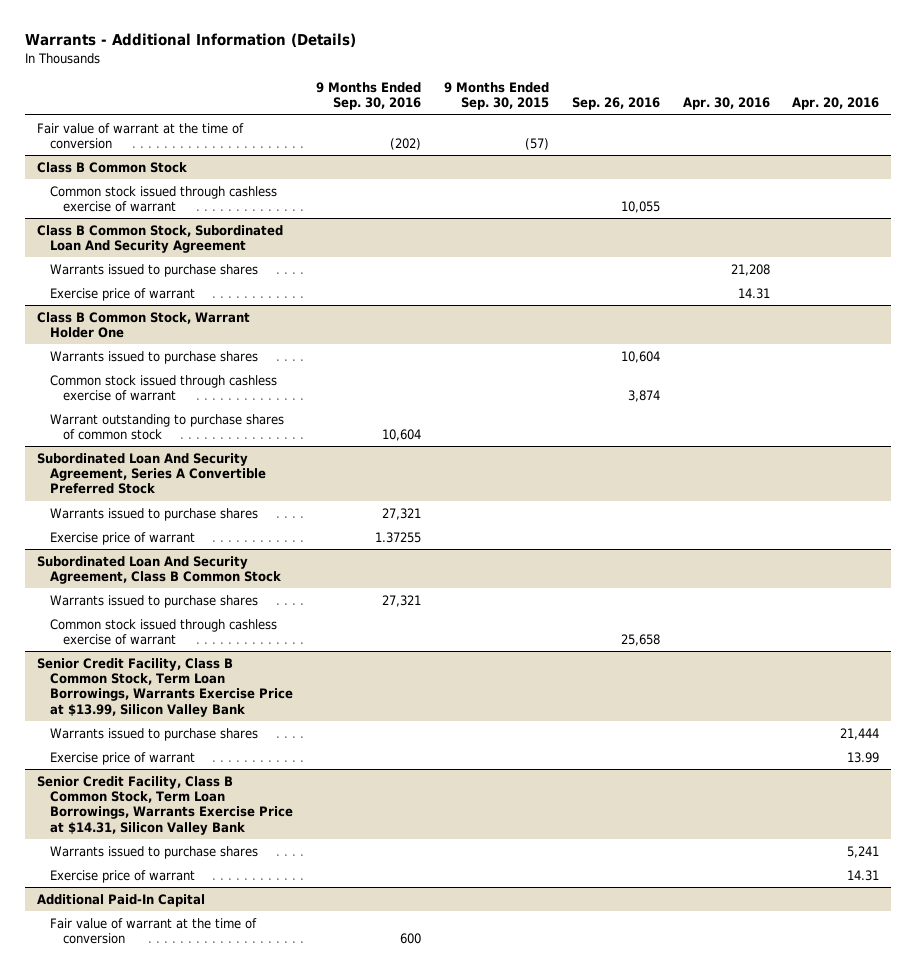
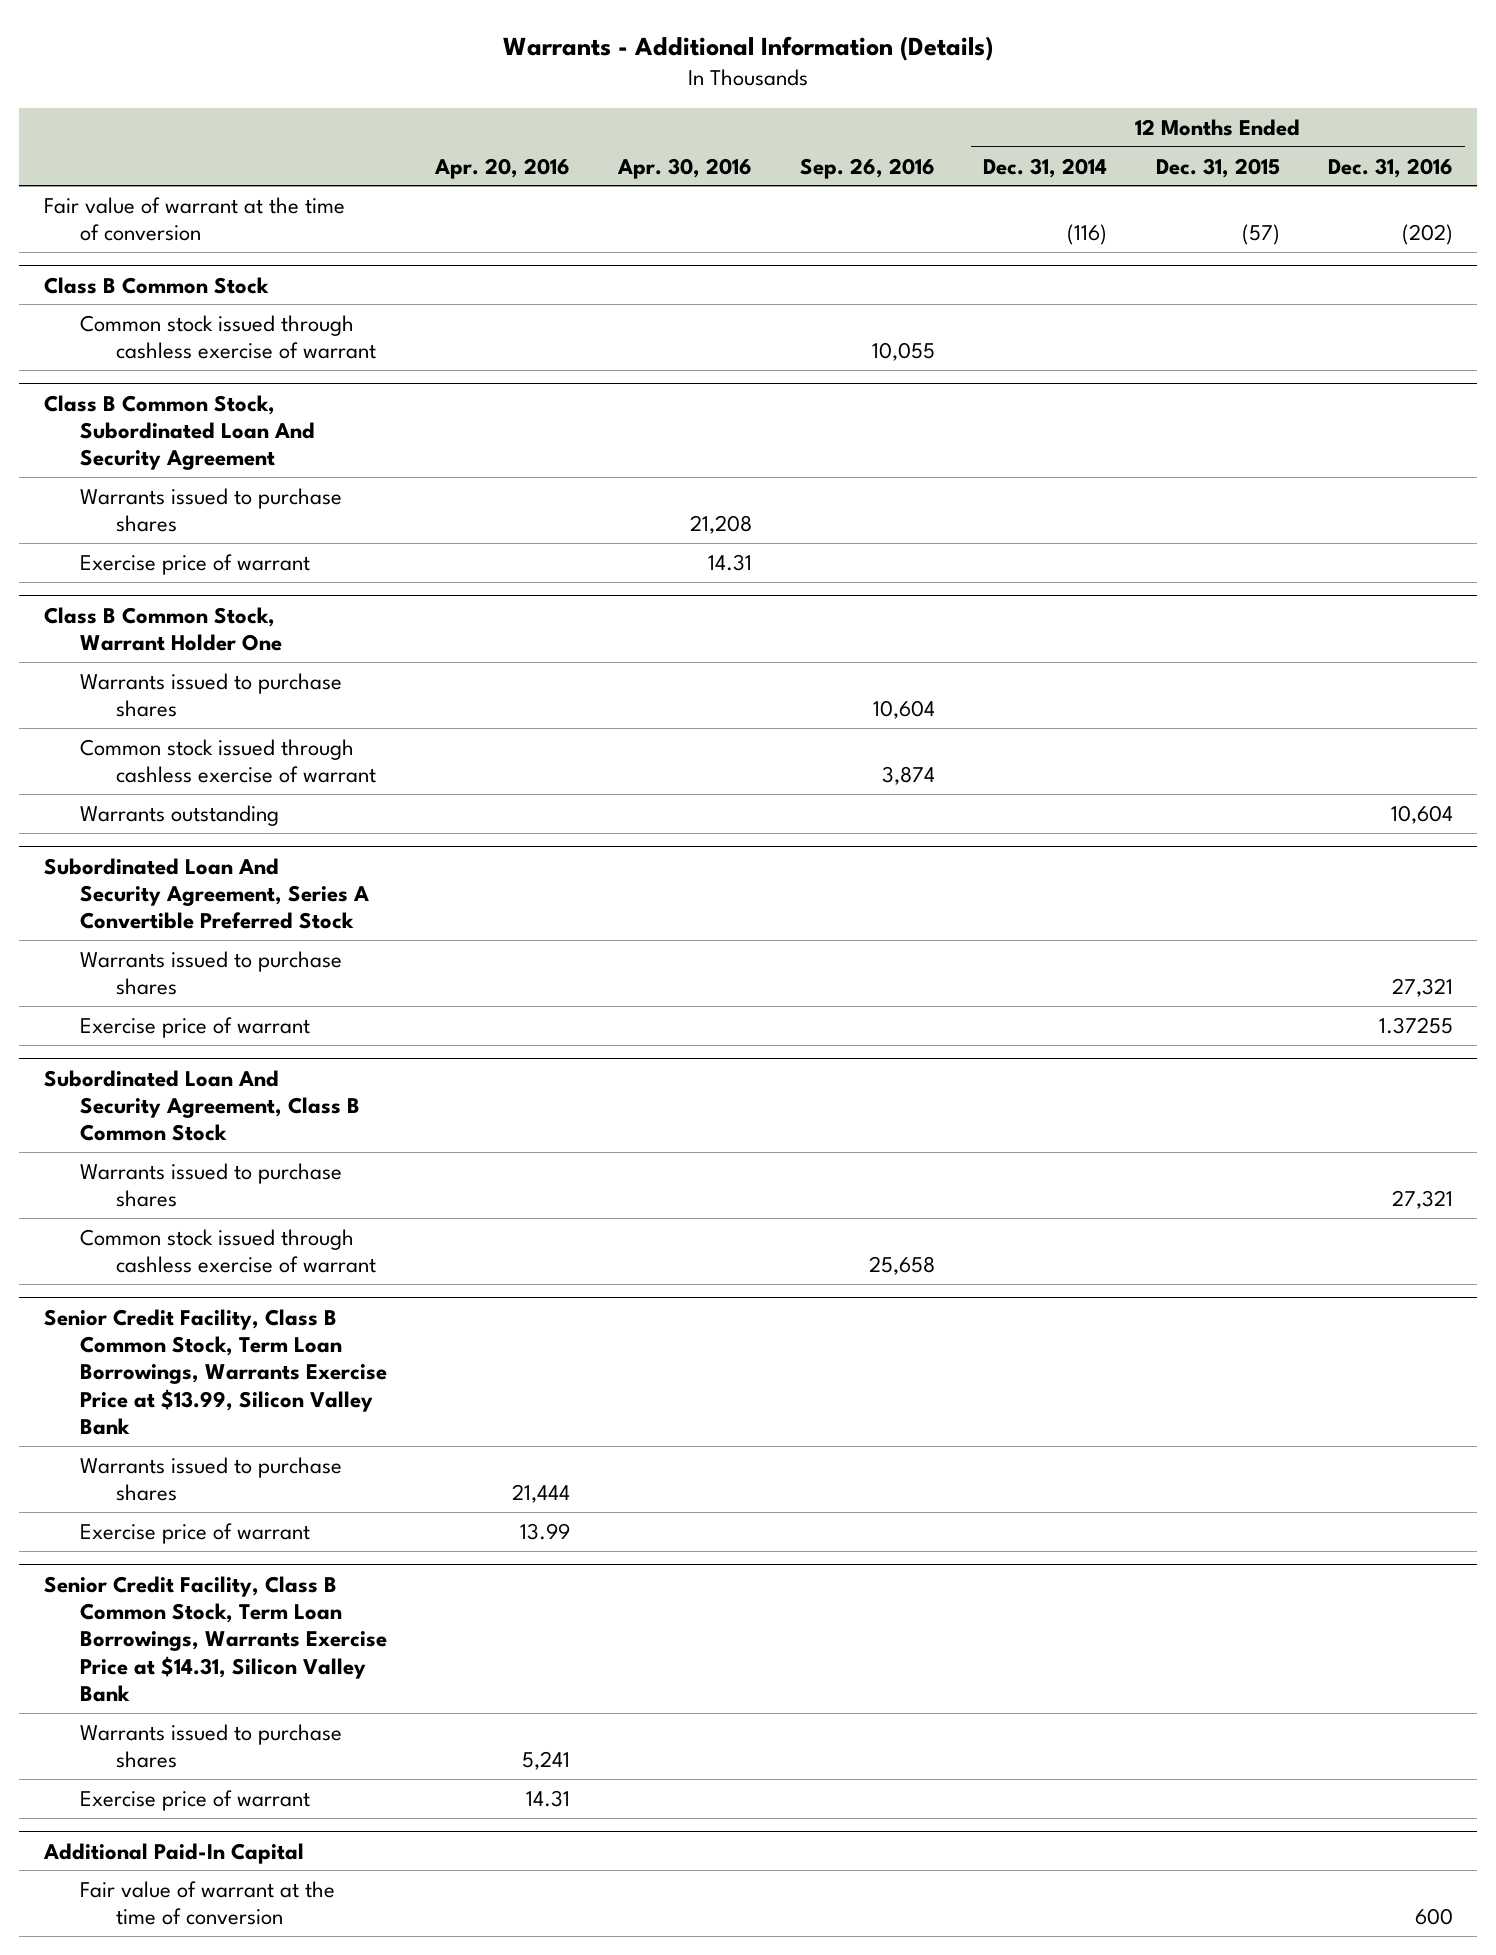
- | 9 Months Ended Sep. 30, 2016 | 9 Months Ended Sep. 30, 2015 | Sep. 26, 2016 | Apr. 30, 2016 | Apr. 20, 2016
+ | Apr. 20, 2016 | Apr. 30, 2016 | Sep. 26, 2016 | 12 Months Ended Dec. 31, 2014 | 12 Months Ended Dec. 31, 2015 | 12 Months Ended Dec. 31, 2016
@ Class B Common Stock, Warrant Holder One
- Warrant outstanding to purchase shares of common stock | 10,604 | | | |
+ Warrants outstanding | | | | | | 10,604

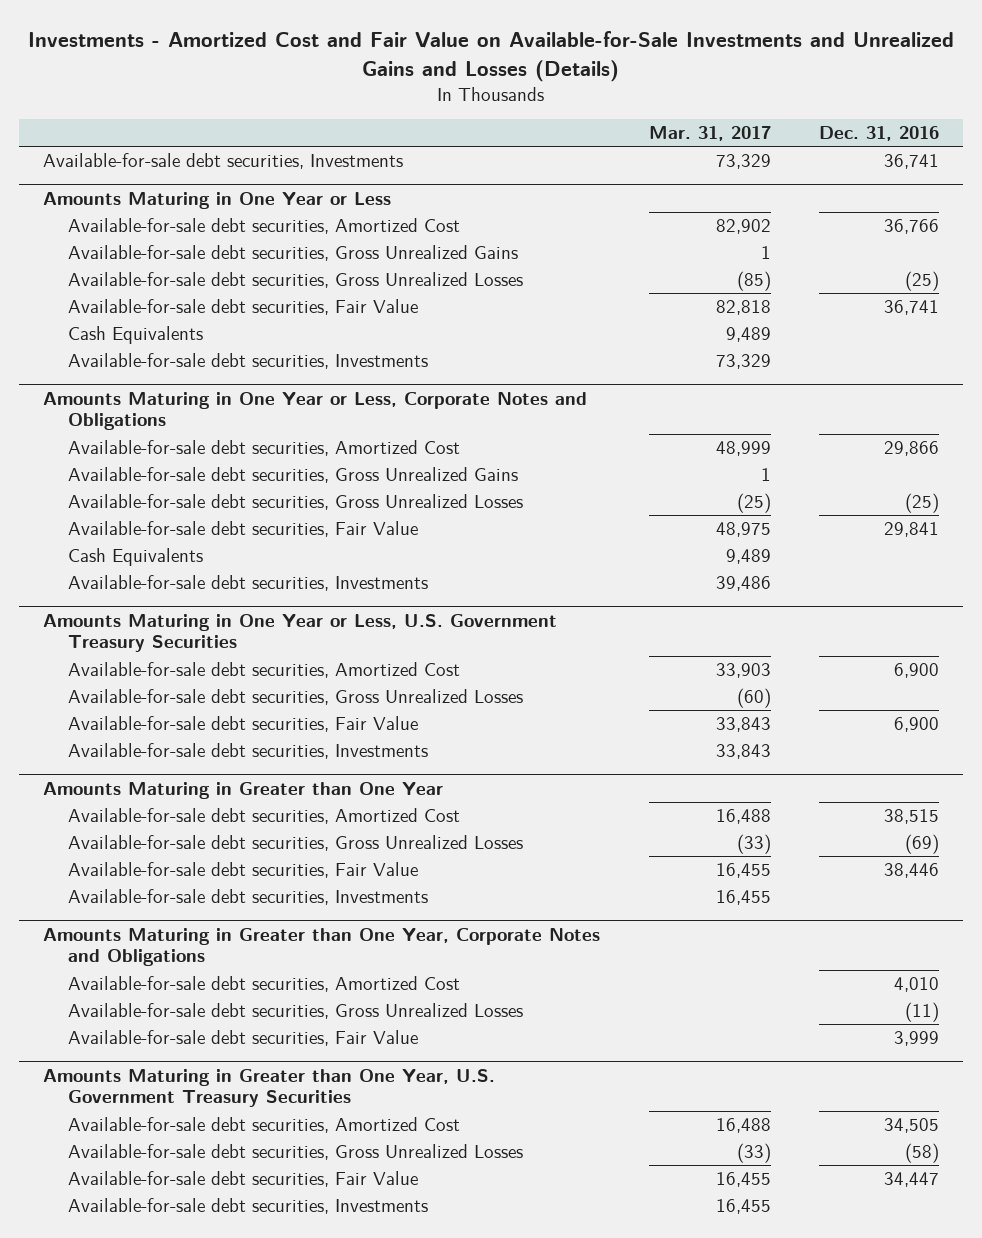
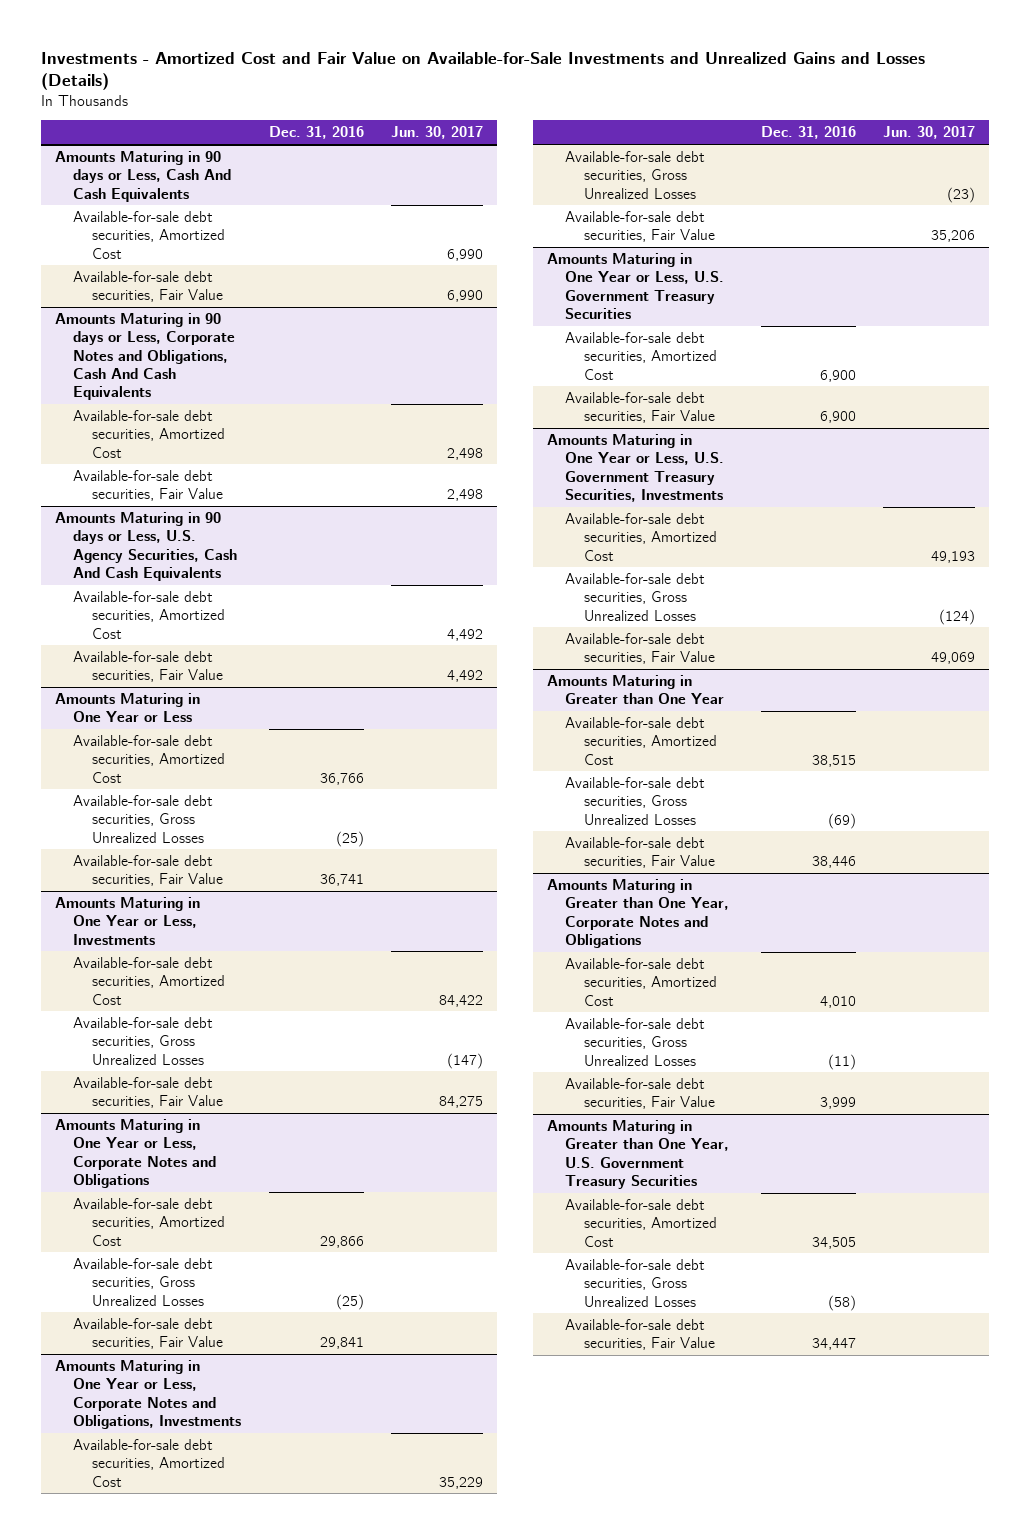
- | Mar. 31, 2017 | Dec. 31, 2016
+ | Dec. 31, 2016 | Jun. 30, 2017
- Available-for-sale debt securities, Investments | 73,329 | 36,741
+ Amounts Maturing in 90 days or Less, Cash And Cash Equivalents
+ Available-for-sale debt securities, Amortized Cost | | 6,990
+ Available-for-sale debt securities, Fair Value | | 6,990
+ Amounts Maturing in 90 days or Less, Corporate Notes and Obligations, Cash And Cash Equivalents
+ Available-for-sale debt securities, Amortized Cost | | 2,498
+ Available-for-sale debt securities, Fair Value | | 2,498
+ Amounts Maturing in 90 days or Less, U.S. Agency Securities, Cash And Cash Equivalents
+ Available-for-sale debt securities, Amortized Cost | | 4,492
+ Available-for-sale debt securities, Fair Value | | 4,492
@ Amounts Maturing in One Year or Less
- Available-for-sale debt securities, Gross Unrealized Gains | 1 |
- Cash Equivalents | 9,489 |
- Available-for-sale debt securities, Investments | 73,329 |
+ Amounts Maturing in One Year or Less, Investments
+ Available-for-sale debt securities, Amortized Cost | | 84,422
+ Available-for-sale debt securities, Gross Unrealized Losses | | (147)
+ Available-for-sale debt securities, Fair Value | | 84,275
@ Amounts Maturing in One Year or Less, Corporate Notes and Obligations
- Available-for-sale debt securities, Gross Unrealized Gains | 1 |
- Cash Equivalents | 9,489 |
- Available-for-sale debt securities, Investments | 39,486 |
+ Amounts Maturing in One Year or Less, Corporate Notes and Obligations, Investments
+ Available-for-sale debt securities, Amortized Cost | | 35,229
+ Available-for-sale debt securities, Gross Unrealized Losses | | (23)
+ Available-for-sale debt securities, Fair Value | | 35,206
@ Amounts Maturing in One Year or Less, U.S. Government Treasury Securities
- Available-for-sale debt securities, Gross Unrealized Losses | (60) |
- Available-for-sale debt securities, Investments | 33,843 |
+ Amounts Maturing in One Year or Less, U.S. Government Treasury Securities, Investments
+ Available-for-sale debt securities, Amortized Cost | | 49,193
+ Available-for-sale debt securities, Gross Unrealized Losses | | (124)
+ Available-for-sale debt securities, Fair Value | | 49,069
@ Amounts Maturing in Greater than One Year
- Available-for-sale debt securities, Investments | 16,455 |
@ Amounts Maturing in Greater than One Year, U.S. Government Treasury Securities
- Available-for-sale debt securities, Investments | 16,455 |

